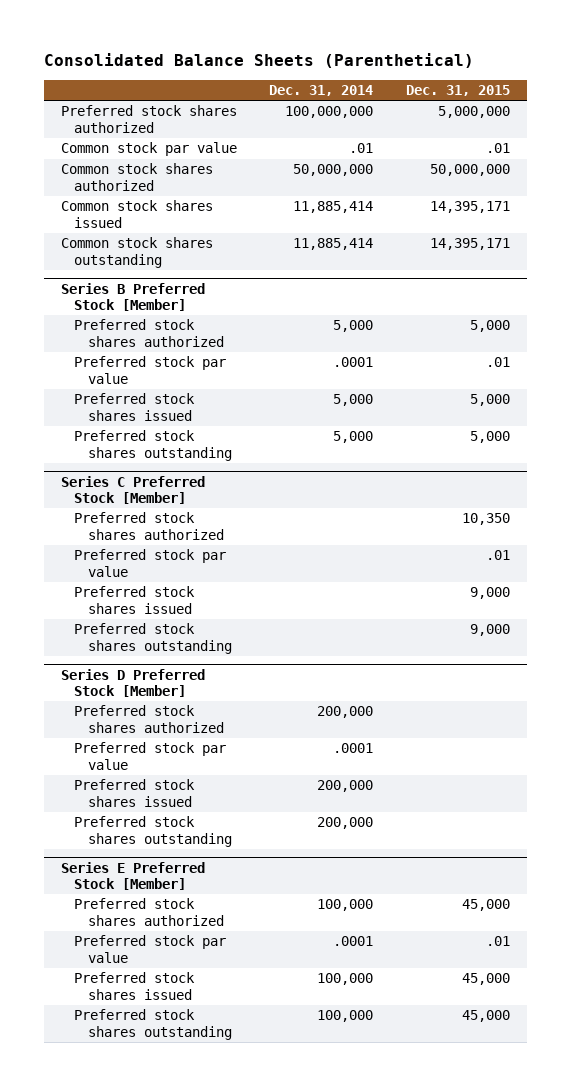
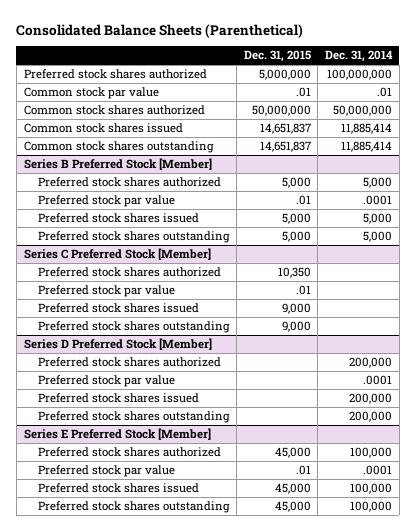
- | Dec. 31, 2014 | Dec. 31, 2015
+ | Dec. 31, 2015 | Dec. 31, 2014
- Common stock shares issued | 11,885,414 | 14,395,171
- Common stock shares outstanding | 11,885,414 | 14,395,171
+ Common stock shares issued | 14,651,837 | 11,885,414
+ Common stock shares outstanding | 14,651,837 | 11,885,414

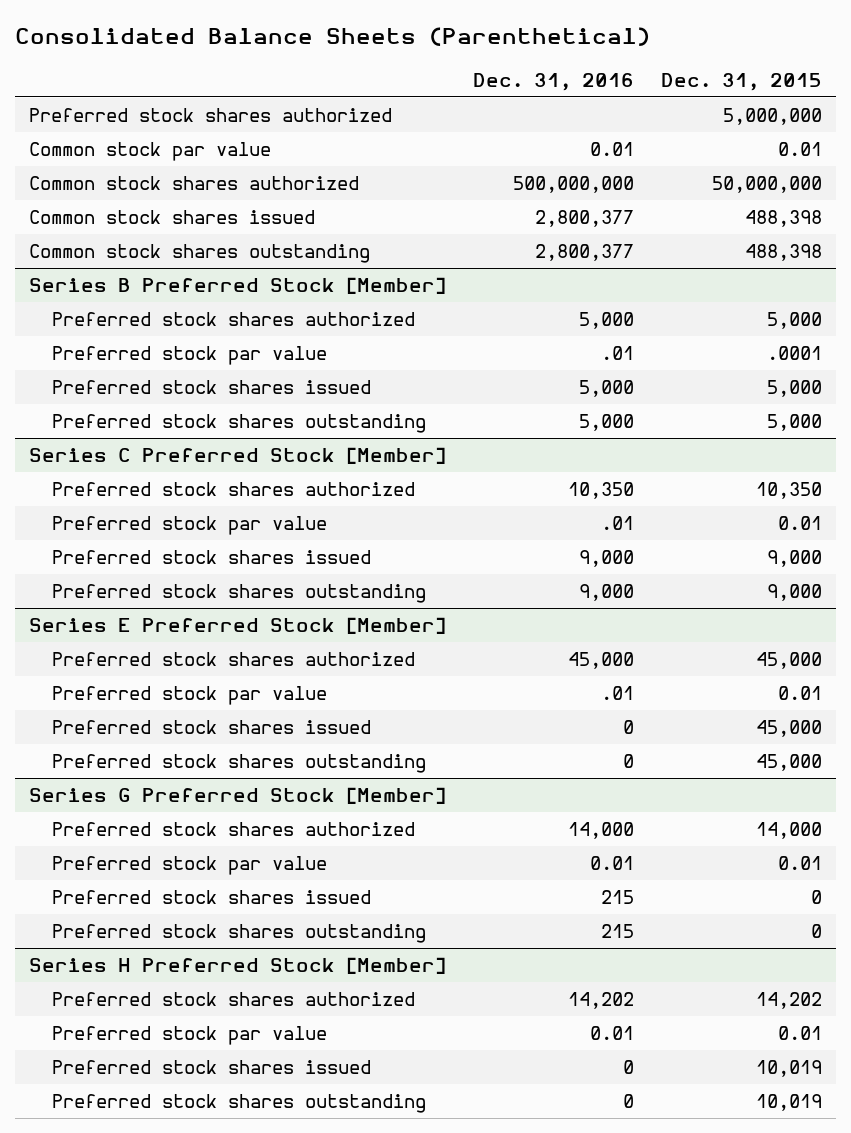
- | Dec. 31, 2015 | Dec. 31, 2014
+ | Dec. 31, 2016 | Dec. 31, 2015
- Common stock par value | .01 | .01
+ Common stock par value | 0.01 | 0.01
- Common stock shares issued | 14,651,837 | 11,885,414
- Common stock shares outstanding | 14,651,837 | 11,885,414
+ Common stock shares issued | 2,800,377 | 488,398
+ Common stock shares outstanding | 2,800,377 | 488,398
@ Series B Preferred Stock [Member]
- Preferred stock par value | .01 | .0001
+ Preferred stock par value | .01 | .0001
@ Series C Preferred Stock [Member]
- Preferred stock par value | .01 |
+ Preferred stock par value | .01 | 0.01
- Series D Preferred Stock [Member]
- Preferred stock shares authorized | | 200,000
- Preferred stock par value | | .0001
- Preferred stock shares issued | | 200,000
- Preferred stock shares outstanding | | 200,000
@ Series E Preferred Stock [Member]
- Preferred stock par value | .01 | .0001
+ Preferred stock par value | .01 | 0.01
+ Series G Preferred Stock [Member]
+ Preferred stock shares authorized | 14,000 | 14,000
+ Preferred stock par value | 0.01 | 0.01
+ Preferred stock shares issued | 215 | 0
+ Preferred stock shares outstanding | 215 | 0
+ Series H Preferred Stock [Member]
+ Preferred stock shares authorized | 14,202 | 14,202
+ Preferred stock par value | 0.01 | 0.01
+ Preferred stock shares issued | 0 | 10,019
+ Preferred stock shares outstanding | 0 | 10,019

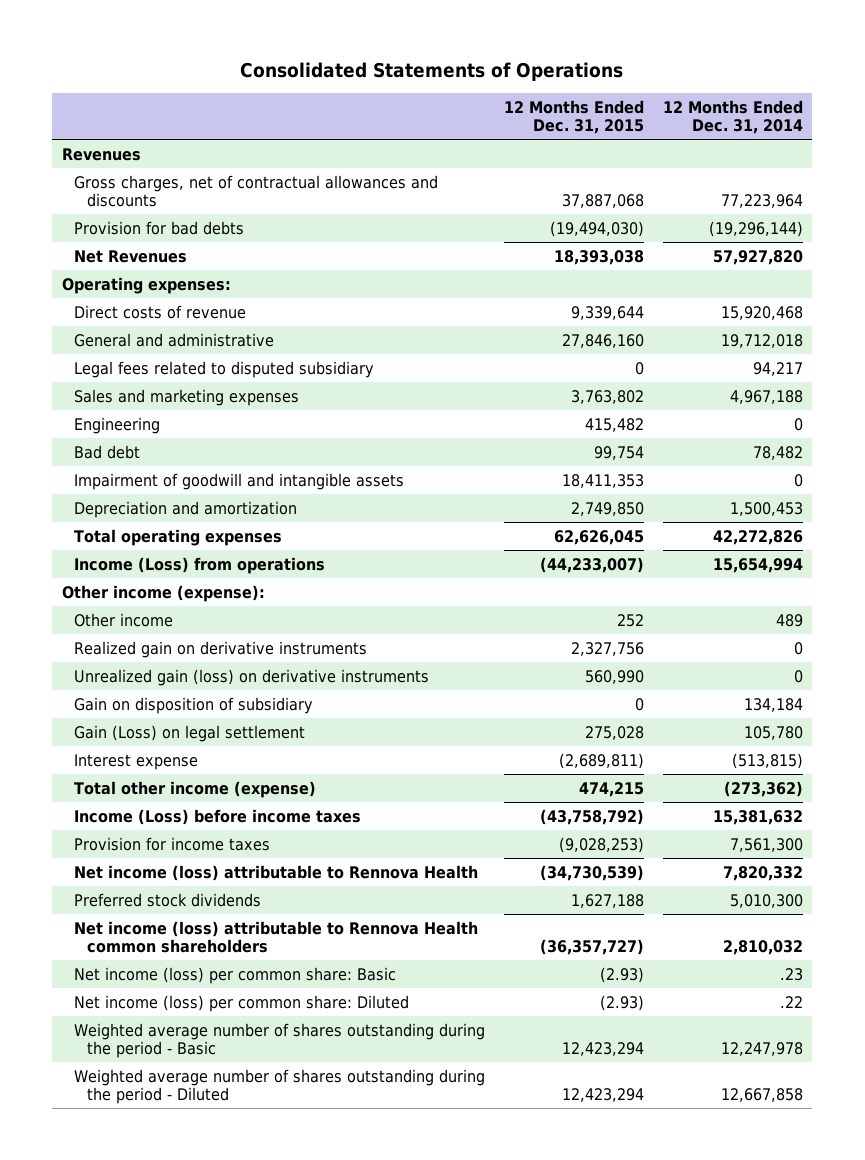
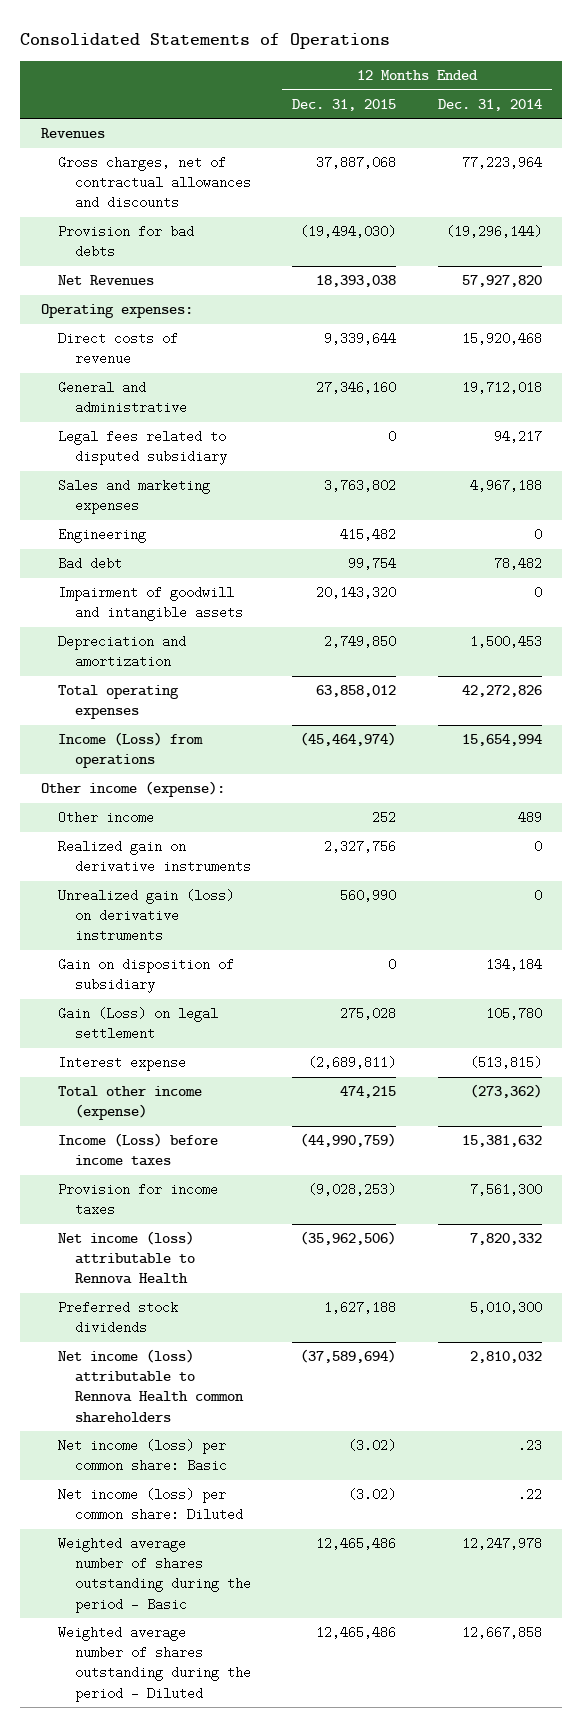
- General and administrative | 27,846,160 | 19,712,018
+ General and administrative | 27,346,160 | 19,712,018
- Impairment of goodwill and intangible assets | 18,411,353 | 0
+ Impairment of goodwill and intangible assets | 20,143,320 | 0
- Total operating expenses | 62,626,045 | 42,272,826
- Income (Loss) from operations | (44,233,007) | 15,654,994
+ Total operating expenses | 63,858,012 | 42,272,826
+ Income (Loss) from operations | (45,464,974) | 15,654,994
- Income (Loss) before income taxes | (43,758,792) | 15,381,632
+ Income (Loss) before income taxes | (44,990,759) | 15,381,632
- Net income (loss) attributable to Rennova Health | (34,730,539) | 7,820,332
+ Net income (loss) attributable to Rennova Health | (35,962,506) | 7,820,332
- Net income (loss) attributable to Rennova Health common shareholders | (36,357,727) | 2,810,032
- Net income (loss) per common share: Basic | (2.93) | .23
- Net income (loss) per common share: Diluted | (2.93) | .22
- Weighted average number of shares outstanding during the period - Basic | 12,423,294 | 12,247,978
- Weighted average number of shares outstanding during the period - Diluted | 12,423,294 | 12,667,858
+ Net income (loss) attributable to Rennova Health common shareholders | (37,589,694) | 2,810,032
+ Net income (loss) per common share: Basic | (3.02) | .23
+ Net income (loss) per common share: Diluted | (3.02) | .22
+ Weighted average number of shares outstanding during the period - Basic | 12,465,486 | 12,247,978
+ Weighted average number of shares outstanding during the period - Diluted | 12,465,486 | 12,667,858

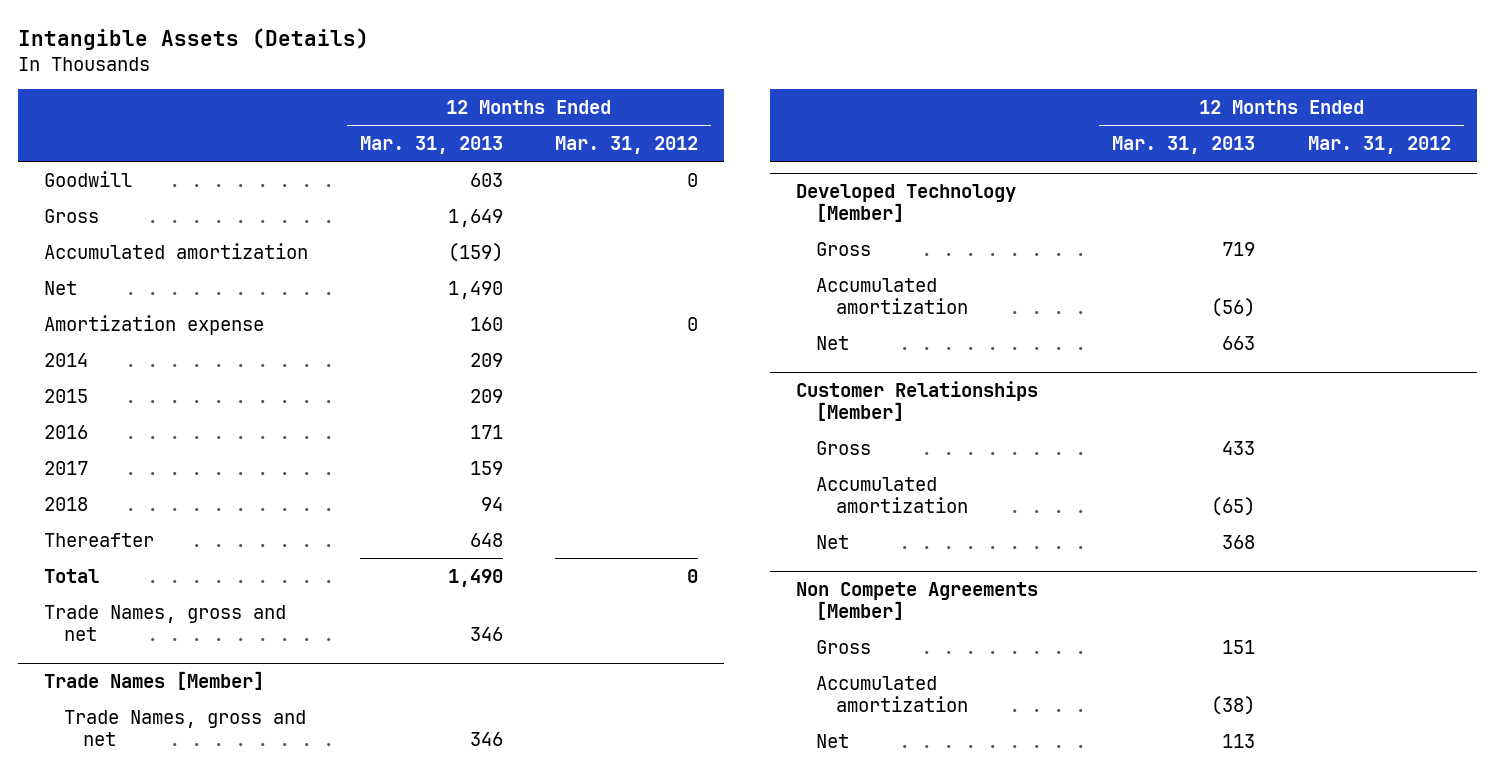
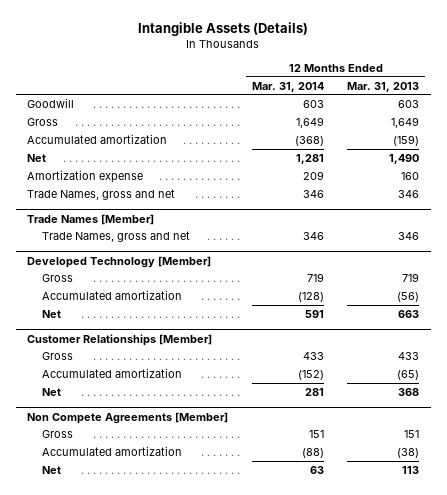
- | 12 Months Ended Mar. 31, 2013 | 12 Months Ended Mar. 31, 2012
+ | 12 Months Ended Mar. 31, 2014 | 12 Months Ended Mar. 31, 2013
- 2014 | 209 |
- 2015 | 209 |
- 2016 | 171 |
- 2017 | 159 |
- 2018 | 94 |
- Thereafter | 648 |
- Total | 1,490 | 0

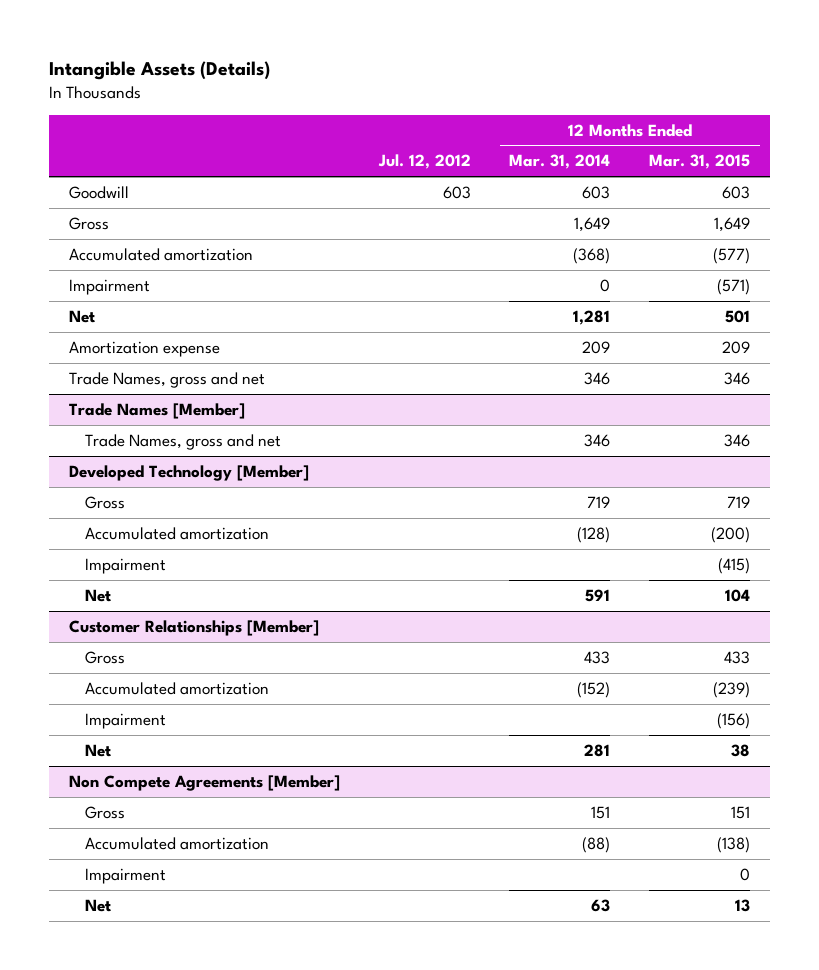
- | 12 Months Ended Mar. 31, 2014 | 12 Months Ended Mar. 31, 2013
+ | Jul. 12, 2012 | 12 Months Ended Mar. 31, 2014 | 12 Months Ended Mar. 31, 2015
+ Impairment | | 0 | (571)
@ Developed Technology [Member]
+ Impairment | | | (415)
@ Customer Relationships [Member]
+ Impairment | | | (156)
@ Non Compete Agreements [Member]
+ Impairment | | | 0

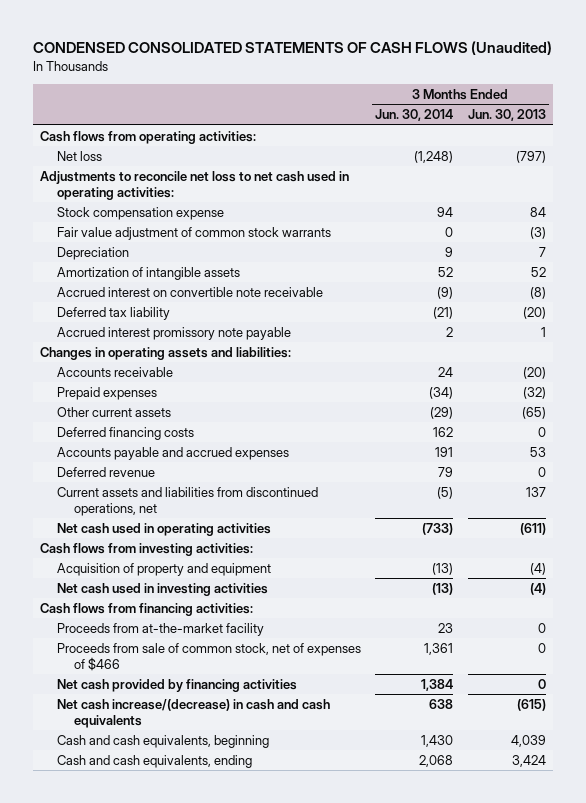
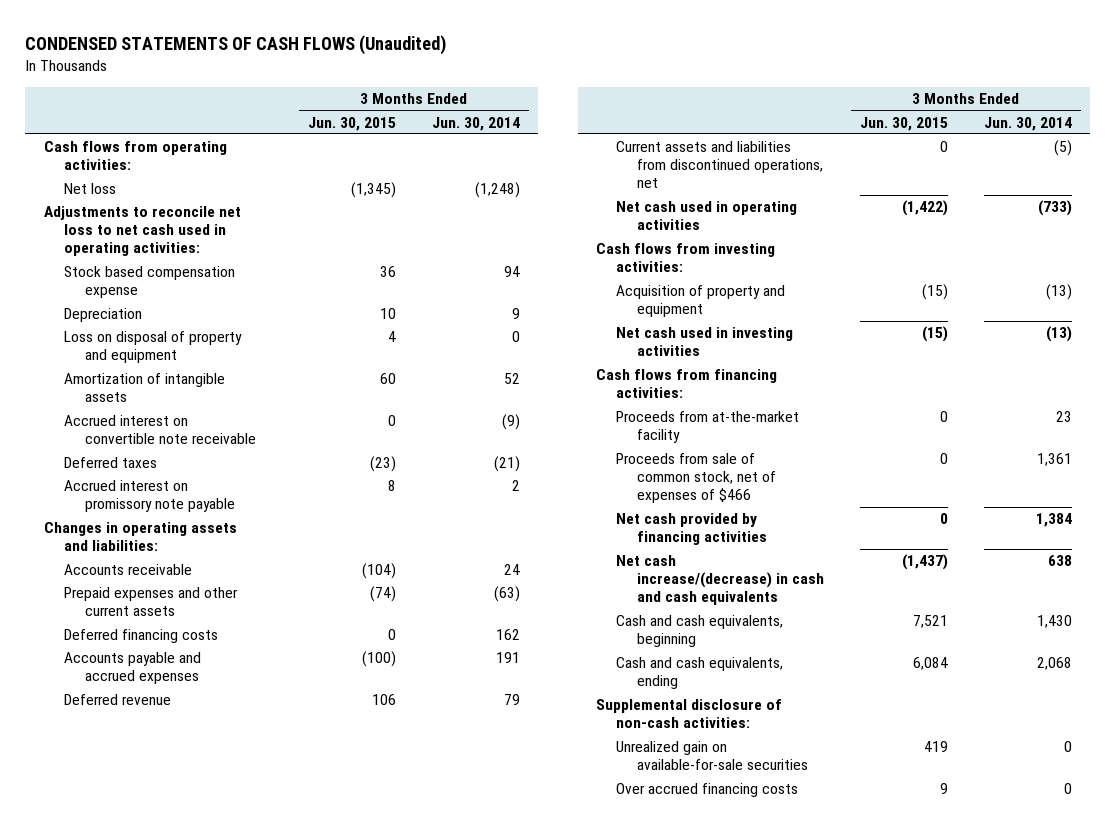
- CONDENSED CONSOLIDATED STATEMENTS OF CASH FLOWS (Unaudited)
+ CONDENSED STATEMENTS OF CASH FLOWS (Unaudited)
- | 3 Months Ended Jun. 30, 2014 | 3 Months Ended Jun. 30, 2013
+ | 3 Months Ended Jun. 30, 2015 | 3 Months Ended Jun. 30, 2014
- Stock compensation expense | 94 | 84
- Fair value adjustment of common stock warrants | 0 | (3)
+ Stock based compensation expense | 36 | 94
+ Loss on disposal of property and equipment | 4 | 0
- Deferred tax liability | (21) | (20)
- Accrued interest promissory note payable | 2 | 1
+ Deferred taxes | (23) | (21)
+ Accrued interest on promissory note payable | 8 | 2
- Prepaid expenses | (34) | (32)
- Other current assets | (29) | (65)
+ Prepaid expenses and other current assets | (74) | (63)
+ Supplemental disclosure of non-cash activities:
+ Unrealized gain on available-for-sale securities | 419 | 0
+ Over accrued financing costs | 9 | 0

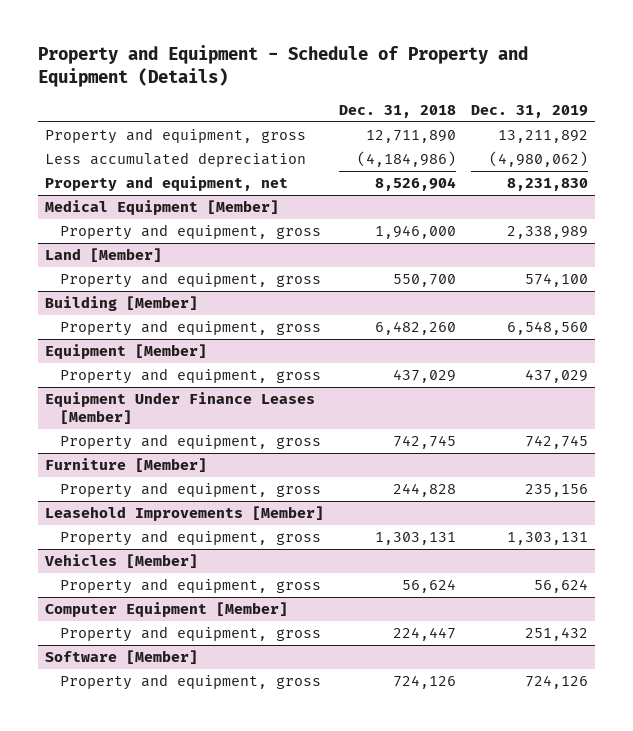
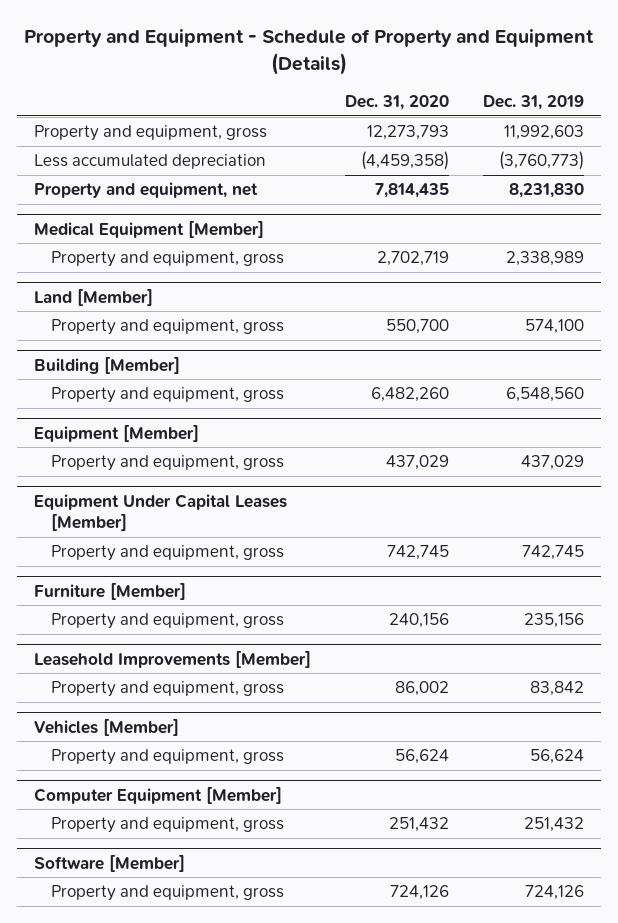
- | Dec. 31, 2018 | Dec. 31, 2019
+ | Dec. 31, 2020 | Dec. 31, 2019
- Property and equipment, gross | 12,711,890 | 13,211,892
- Less accumulated depreciation | (4,184,986) | (4,980,062)
+ Property and equipment, gross | 12,273,793 | 11,992,603
+ Less accumulated depreciation | (4,459,358) | (3,760,773)
- Equipment Under Finance Leases [Member]
+ Equipment Under Capital Leases [Member]
@ Leasehold Improvements [Member]
- Property and equipment, gross | 1,303,131 | 1,303,131
+ Property and equipment, gross | 86,002 | 83,842

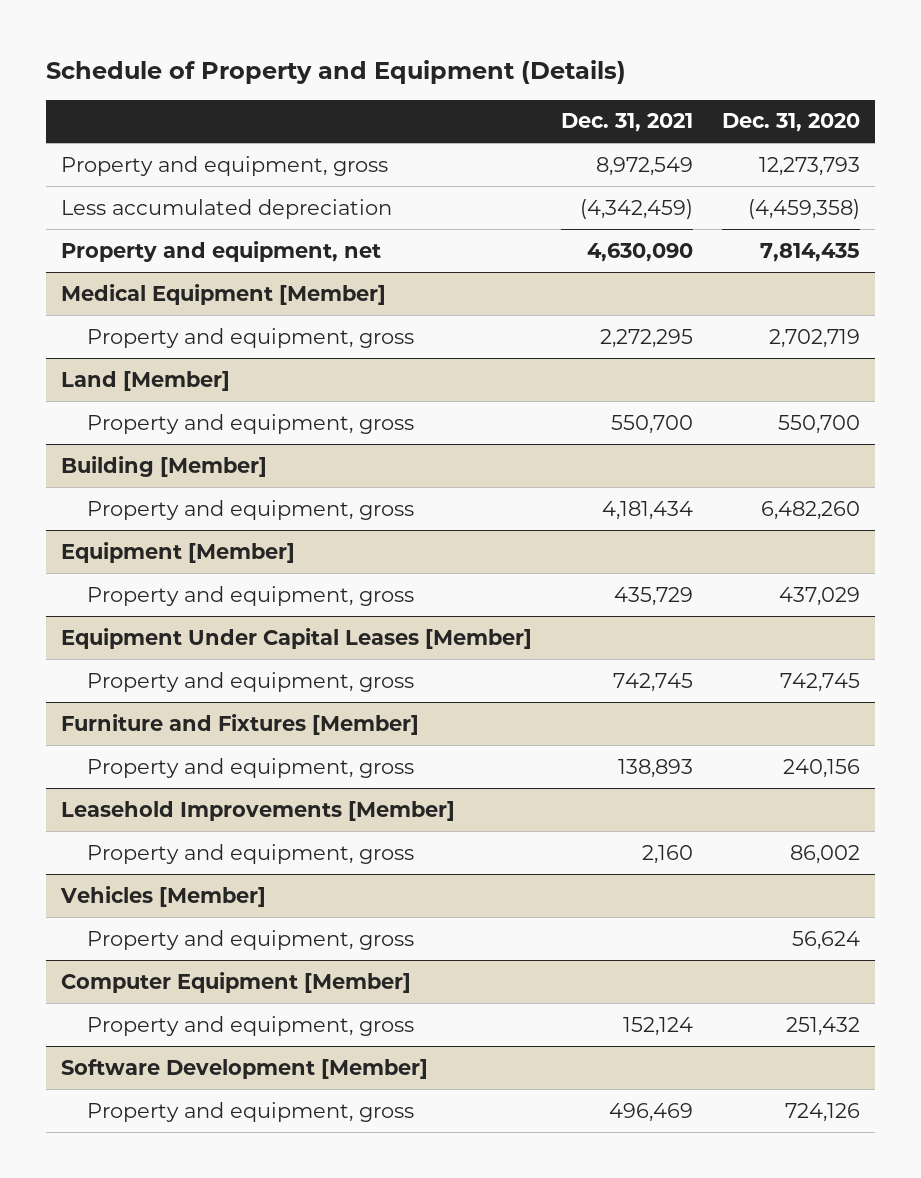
- Property and Equipment - Schedule of Property and Equipment (Details)
+ Schedule of Property and Equipment (Details)
- | Dec. 31, 2020 | Dec. 31, 2019
+ | Dec. 31, 2021 | Dec. 31, 2020
- Furniture [Member]
+ Furniture and Fixtures [Member]
- Software [Member]
+ Software Development [Member]

